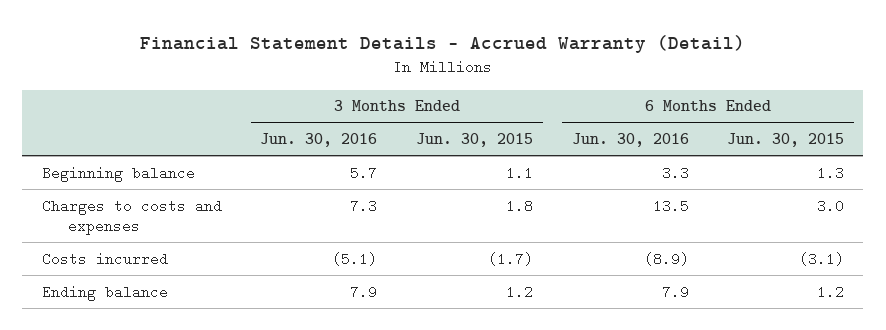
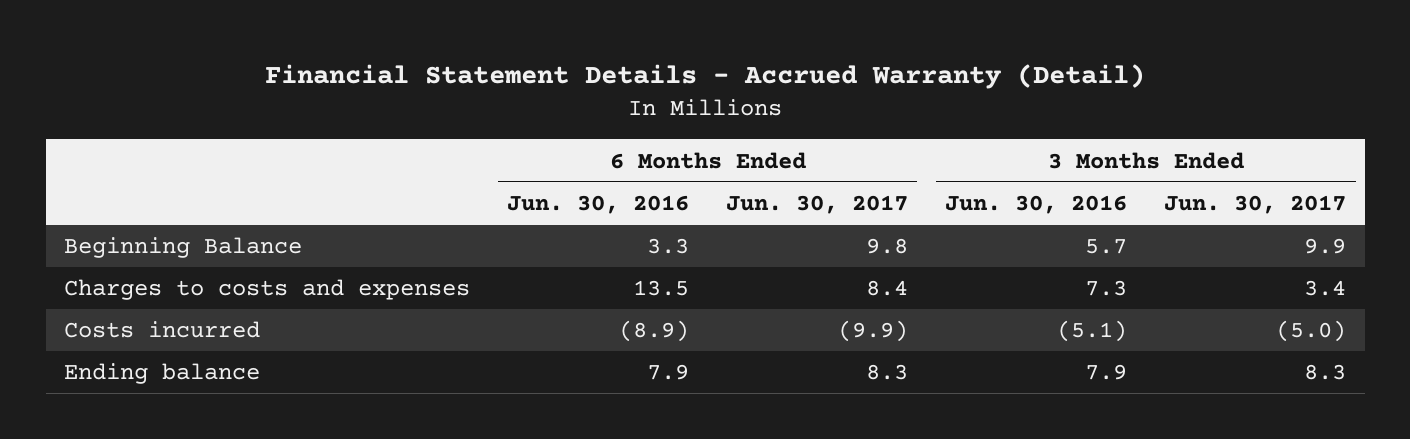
- | 3 Months Ended Jun. 30, 2016 | 3 Months Ended Jun. 30, 2015 | 6 Months Ended Jun. 30, 2016 | 6 Months Ended Jun. 30, 2015
+ | 6 Months Ended Jun. 30, 2016 | 6 Months Ended Jun. 30, 2017 | 3 Months Ended Jun. 30, 2016 | 3 Months Ended Jun. 30, 2017
- Beginning balance | 5.7 | 1.1 | 3.3 | 1.3
+ Beginning Balance | 3.3 | 9.8 | 5.7 | 9.9

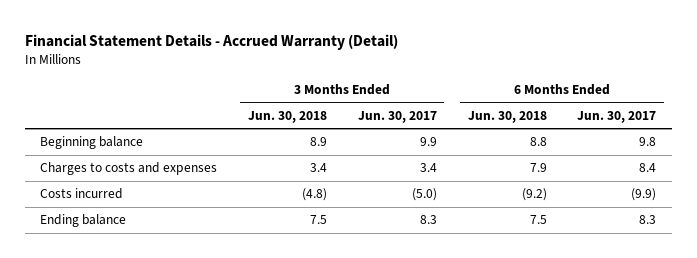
- | 6 Months Ended Jun. 30, 2016 | 6 Months Ended Jun. 30, 2017 | 3 Months Ended Jun. 30, 2016 | 3 Months Ended Jun. 30, 2017
+ | 3 Months Ended Jun. 30, 2018 | 3 Months Ended Jun. 30, 2017 | 6 Months Ended Jun. 30, 2018 | 6 Months Ended Jun. 30, 2017
- Beginning Balance | 3.3 | 9.8 | 5.7 | 9.9
+ Beginning balance | 8.9 | 9.9 | 8.8 | 9.8

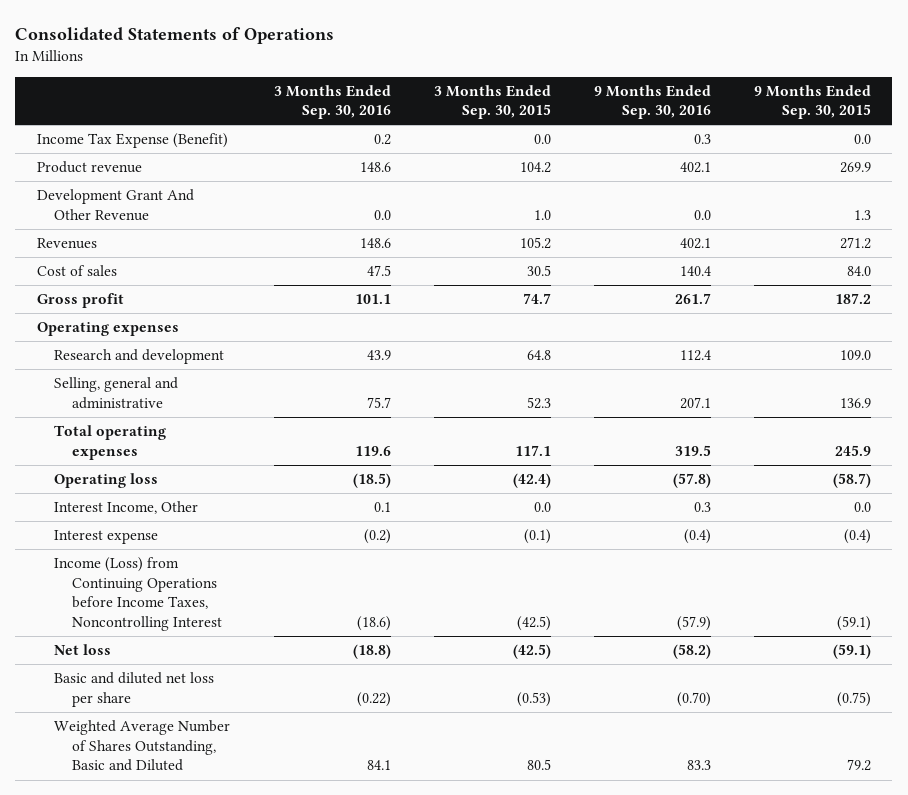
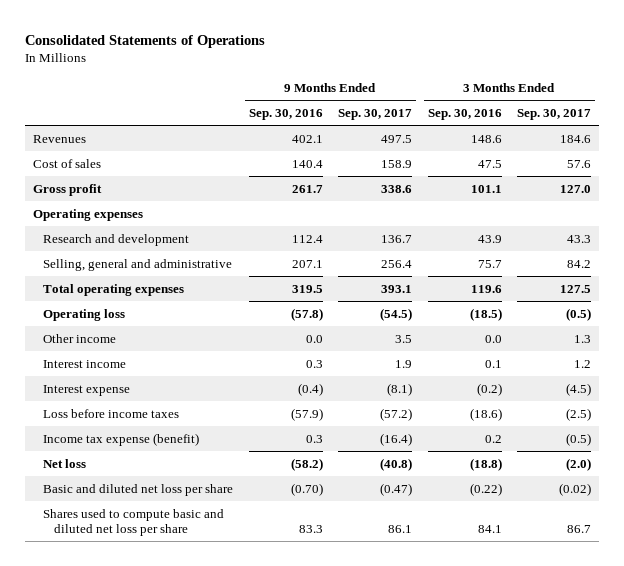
- | 3 Months Ended Sep. 30, 2016 | 3 Months Ended Sep. 30, 2015 | 9 Months Ended Sep. 30, 2016 | 9 Months Ended Sep. 30, 2015
+ | 9 Months Ended Sep. 30, 2016 | 9 Months Ended Sep. 30, 2017 | 3 Months Ended Sep. 30, 2016 | 3 Months Ended Sep. 30, 2017
- Income Tax Expense (Benefit) | 0.2 | 0.0 | 0.3 | 0.0
- Product revenue | 148.6 | 104.2 | 402.1 | 269.9
- Development Grant And Other Revenue | 0.0 | 1.0 | 0.0 | 1.3
- Interest Income, Other | 0.1 | 0.0 | 0.3 | 0.0
+ Other income | 0.0 | 3.5 | 0.0 | 1.3
+ Interest income | 0.3 | 1.9 | 0.1 | 1.2
- Income (Loss) from Continuing Operations before Income Taxes, Noncontrolling Interest | (18.6) | (42.5) | (57.9) | (59.1)
+ Loss before income taxes | (57.9) | (57.2) | (18.6) | (2.5)
+ Income tax expense (benefit) | 0.3 | (16.4) | 0.2 | (0.5)
- Weighted Average Number of Shares Outstanding, Basic and Diluted | 84.1 | 80.5 | 83.3 | 79.2
+ Shares used to compute basic and diluted net loss per share | 83.3 | 86.1 | 84.1 | 86.7

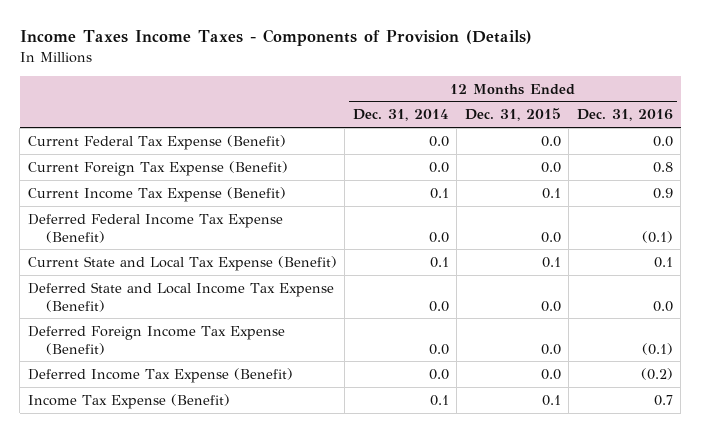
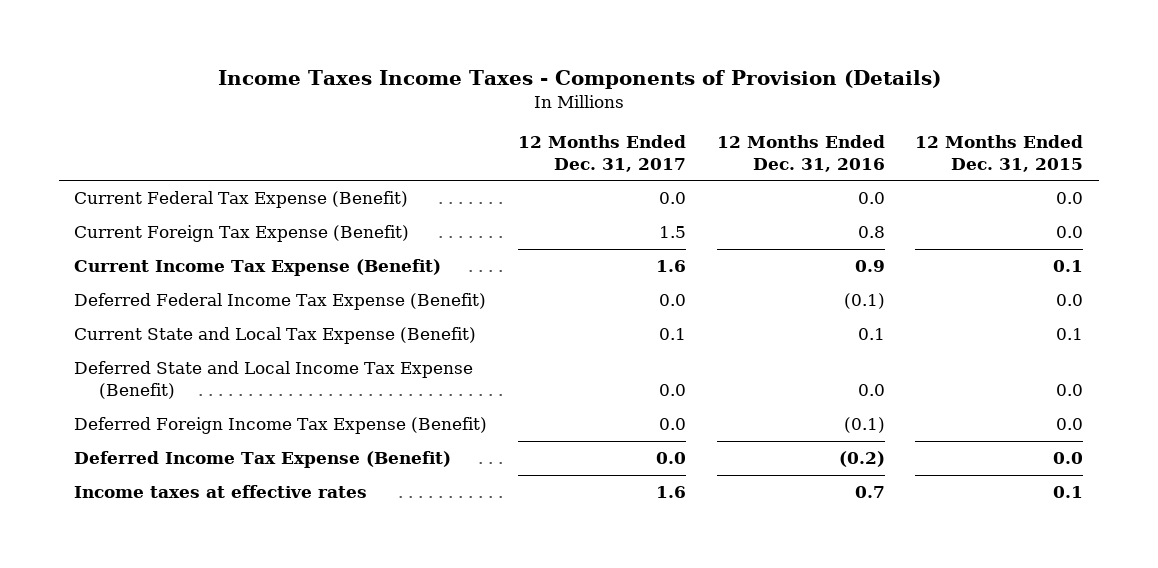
- | 12 Months Ended Dec. 31, 2014 | 12 Months Ended Dec. 31, 2015 | 12 Months Ended Dec. 31, 2016
+ | 12 Months Ended Dec. 31, 2017 | 12 Months Ended Dec. 31, 2016 | 12 Months Ended Dec. 31, 2015
- Income Tax Expense (Benefit) | 0.1 | 0.1 | 0.7
+ Income taxes at effective rates | 1.6 | 0.7 | 0.1

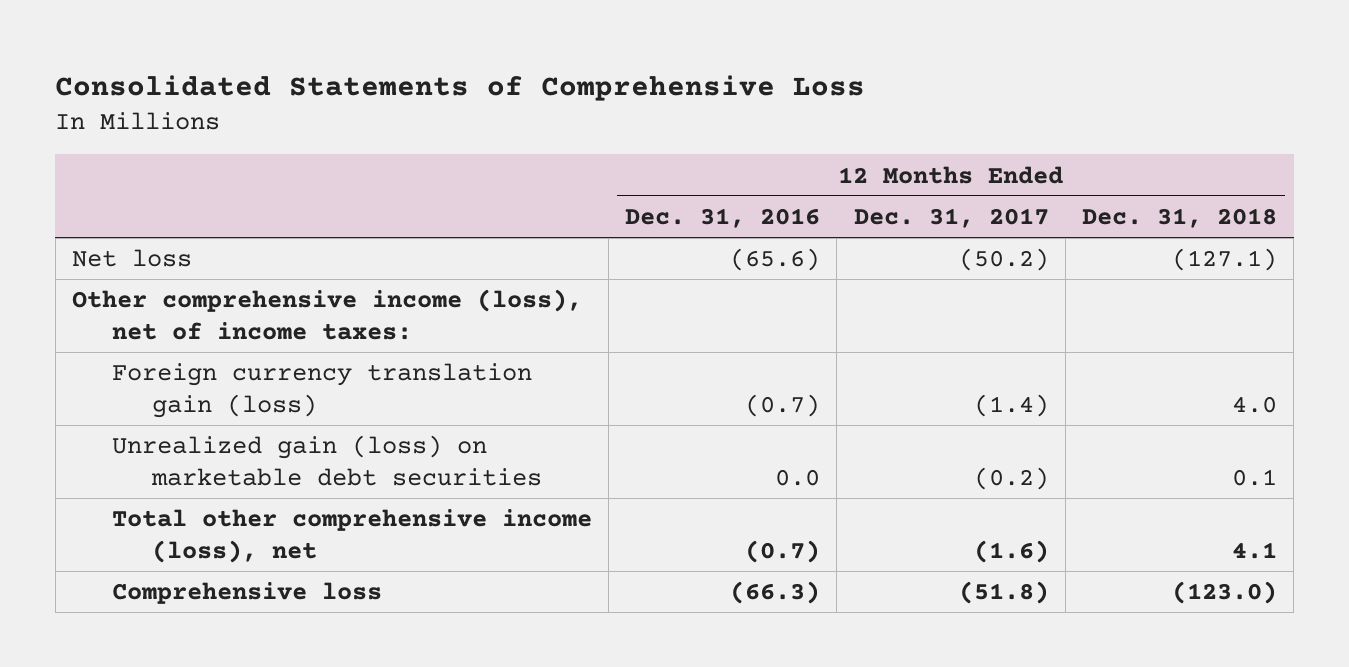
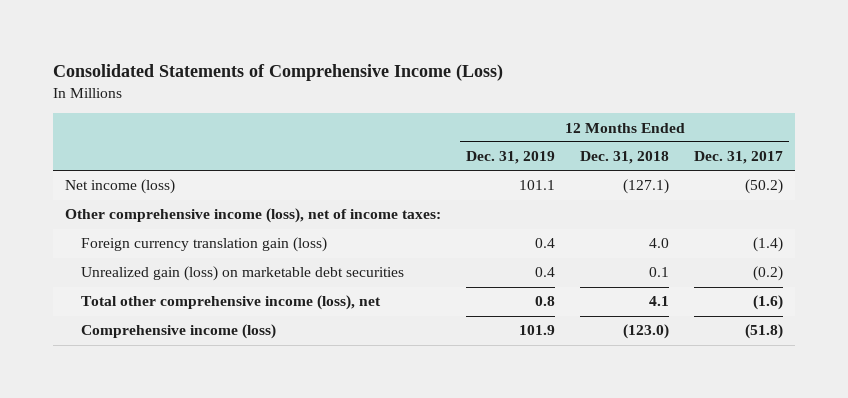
- Consolidated Statements of Comprehensive Loss
+ Consolidated Statements of Comprehensive Income (Loss)
- | 12 Months Ended Dec. 31, 2016 | 12 Months Ended Dec. 31, 2017 | 12 Months Ended Dec. 31, 2018
+ | 12 Months Ended Dec. 31, 2019 | 12 Months Ended Dec. 31, 2018 | 12 Months Ended Dec. 31, 2017
- Net loss | (65.6) | (50.2) | (127.1)
+ Net income (loss) | 101.1 | (127.1) | (50.2)
- Comprehensive loss | (66.3) | (51.8) | (123.0)
+ Comprehensive income (loss) | 101.9 | (123.0) | (51.8)

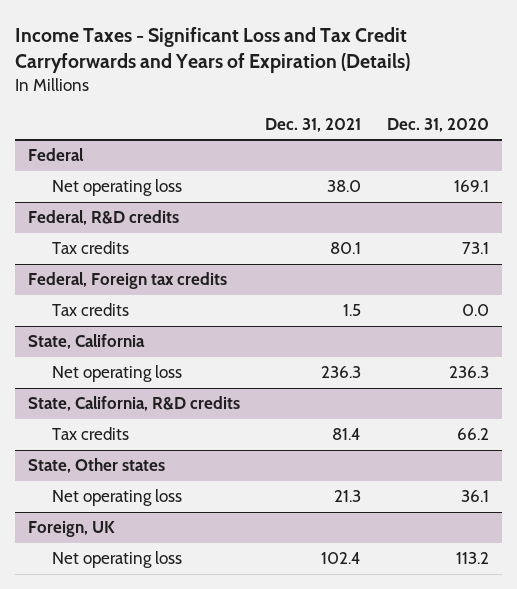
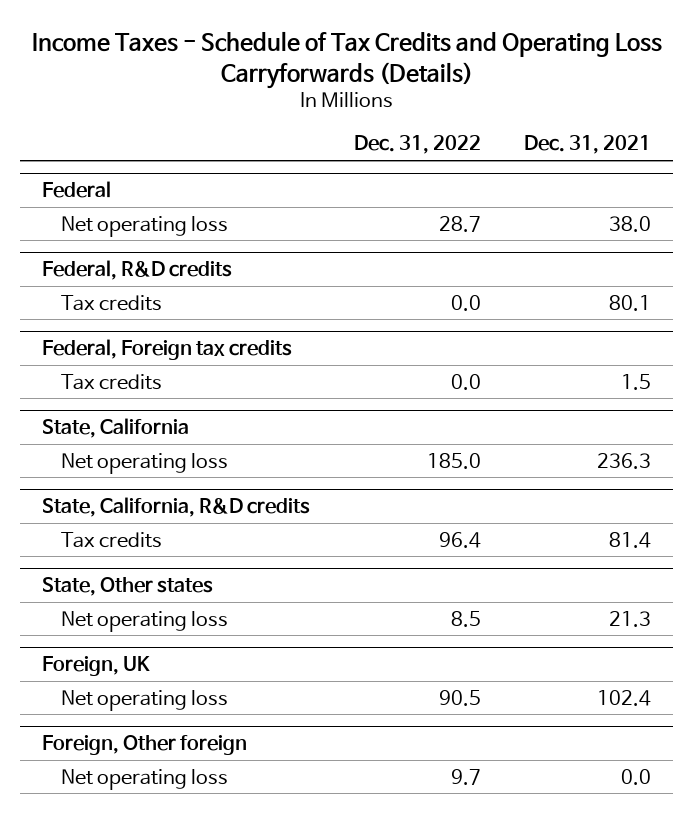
- Income Taxes - Significant Loss and Tax Credit Carryforwards and Years of Expiration (Details)
+ Income Taxes - Schedule of Tax Credits and Operating Loss Carryforwards (Details)
- | Dec. 31, 2021 | Dec. 31, 2020
+ | Dec. 31, 2022 | Dec. 31, 2021
+ Foreign, Other foreign
+ Net operating loss | 9.7 | 0.0

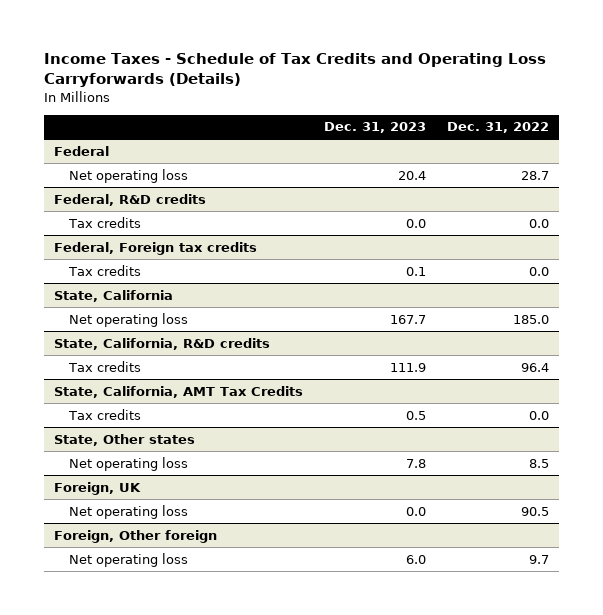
- | Dec. 31, 2022 | Dec. 31, 2021
+ | Dec. 31, 2023 | Dec. 31, 2022
+ State, California, AMT Tax Credits
+ Tax credits | 0.5 | 0.0

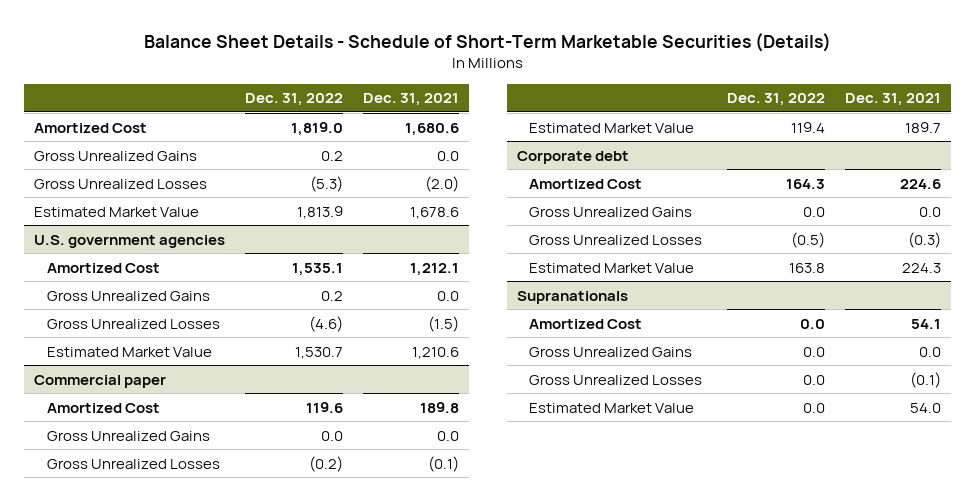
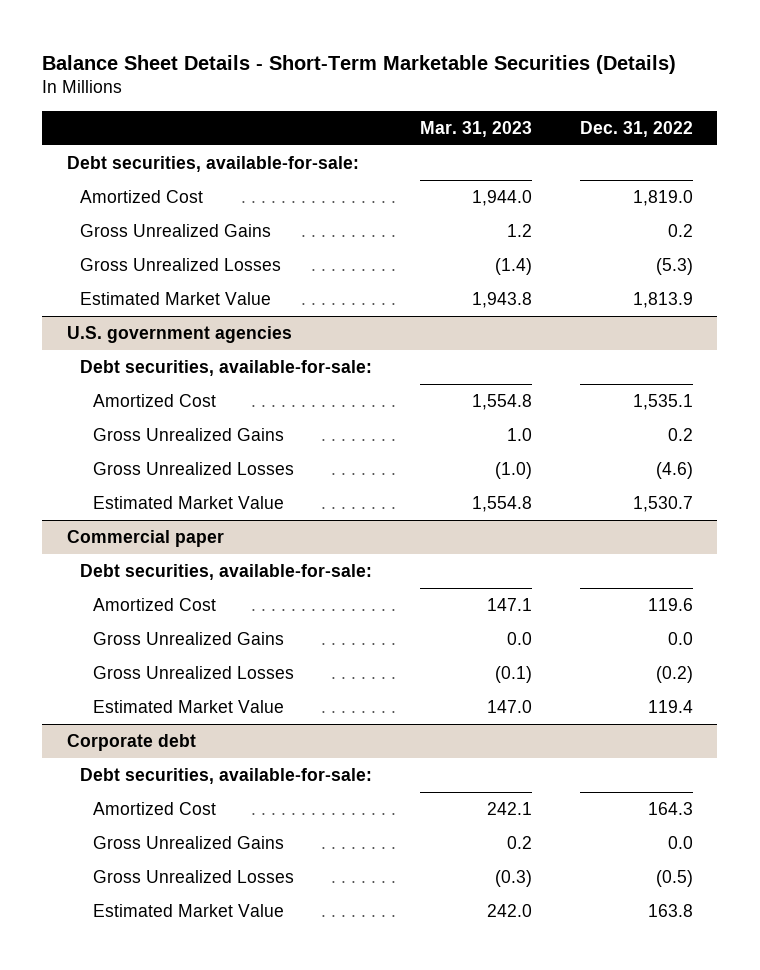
- Balance Sheet Details - Schedule of Short-Term Marketable Securities (Details)
+ Balance Sheet Details - Short-Term Marketable Securities (Details)
- | Dec. 31, 2022 | Dec. 31, 2021
+ | Mar. 31, 2023 | Dec. 31, 2022
+ Debt securities, available-for-sale:
@ U.S. government agencies
+ Debt securities, available-for-sale:
@ Commercial paper
+ Debt securities, available-for-sale:
@ Corporate debt
+ Debt securities, available-for-sale:
- Supranationals
- Amortized Cost | 0.0 | 54.1
- Gross Unrealized Gains | 0.0 | 0.0
- Gross Unrealized Losses | 0.0 | (0.1)
- Estimated Market Value | 0.0 | 54.0

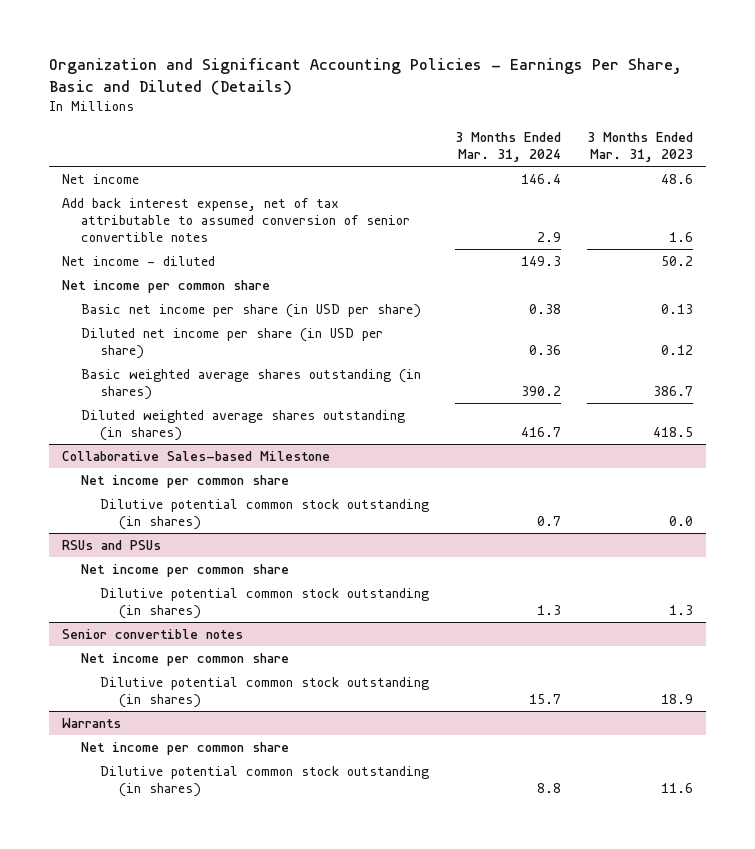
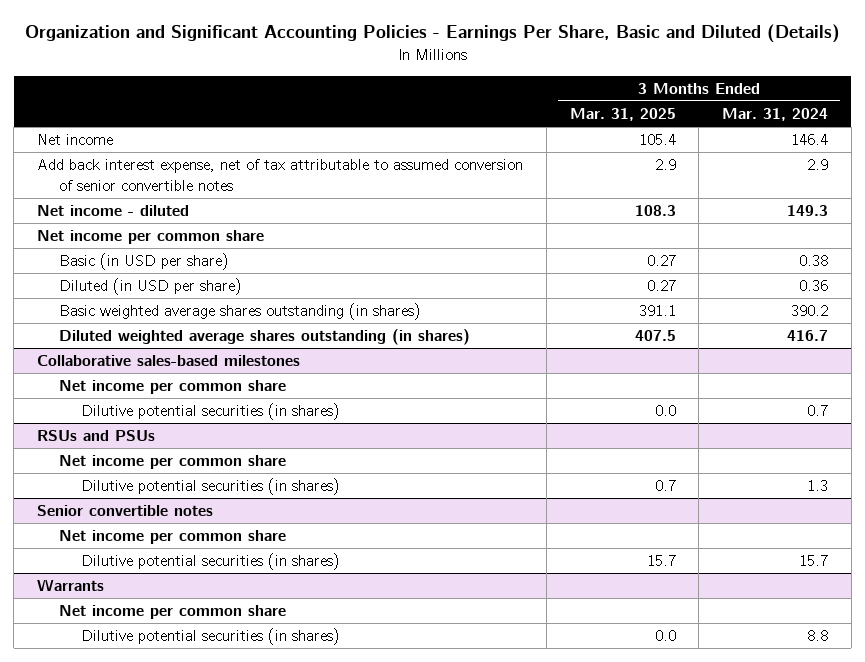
- | 3 Months Ended Mar. 31, 2024 | 3 Months Ended Mar. 31, 2023
+ | 3 Months Ended Mar. 31, 2025 | 3 Months Ended Mar. 31, 2024
- Basic net income per share (in USD per share) | 0.38 | 0.13
- Diluted net income per share (in USD per share) | 0.36 | 0.12
+ Basic (in USD per share) | 0.27 | 0.38
+ Diluted (in USD per share) | 0.27 | 0.36
- Collaborative Sales-based Milestone
+ Collaborative sales-based milestones
- Dilutive potential common stock outstanding (in shares) | 0.7 | 0.0
+ Dilutive potential securities (in shares) | 0.0 | 0.7
@ RSUs and PSUs
- Dilutive potential common stock outstanding (in shares) | 1.3 | 1.3
+ Dilutive potential securities (in shares) | 0.7 | 1.3
@ Senior convertible notes
- Dilutive potential common stock outstanding (in shares) | 15.7 | 18.9
+ Dilutive potential securities (in shares) | 15.7 | 15.7
@ Warrants
- Dilutive potential common stock outstanding (in shares) | 8.8 | 11.6
+ Dilutive potential securities (in shares) | 0.0 | 8.8

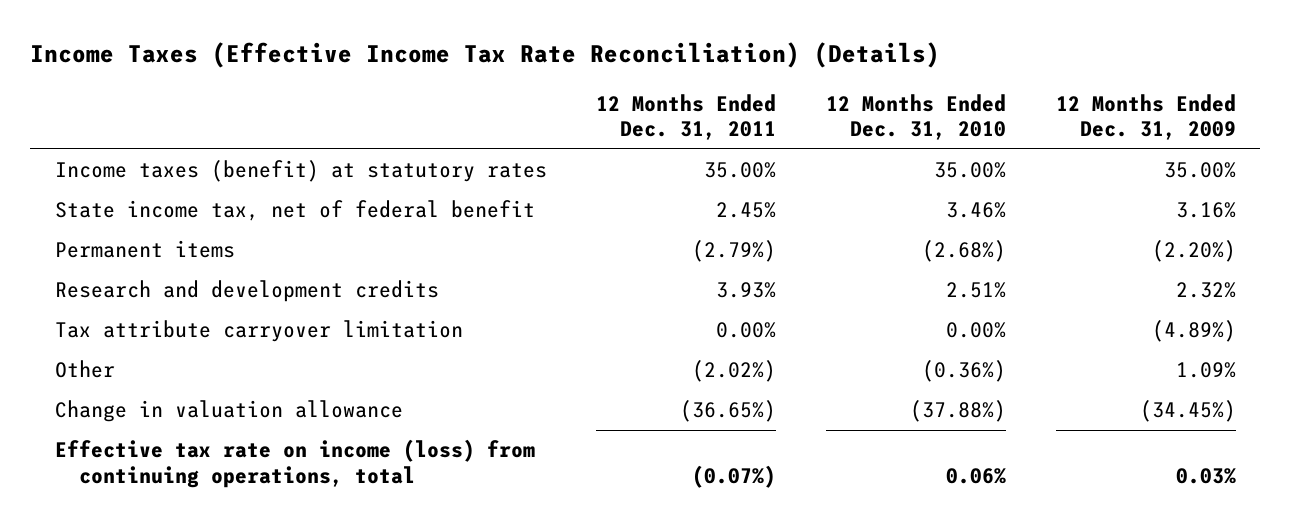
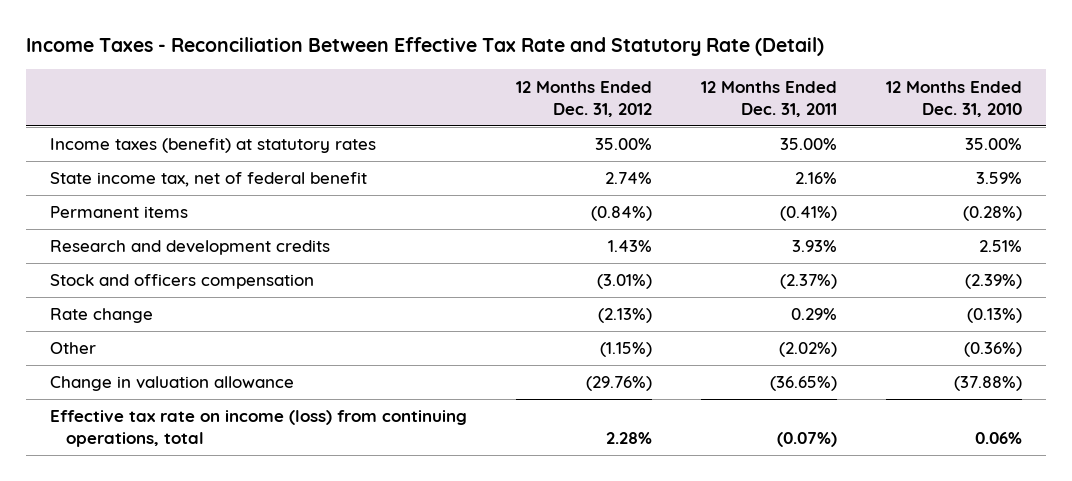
- Income Taxes (Effective Income Tax Rate Reconciliation) (Details)
+ Income Taxes - Reconciliation Between Effective Tax Rate and Statutory Rate (Detail)
- | 12 Months Ended Dec. 31, 2011 | 12 Months Ended Dec. 31, 2010 | 12 Months Ended Dec. 31, 2009
+ | 12 Months Ended Dec. 31, 2012 | 12 Months Ended Dec. 31, 2011 | 12 Months Ended Dec. 31, 2010
- State income tax, net of federal benefit | 2.45% | 3.46% | 3.16%
- Permanent items | (2.79%) | (2.68%) | (2.20%)
+ State income tax, net of federal benefit | 2.74% | 2.16% | 3.59%
+ Permanent items | (0.84%) | (0.41%) | (0.28%)
- Tax attribute carryover limitation | 0.00% | 0.00% | (4.89%)
+ Stock and officers compensation | (3.01%) | (2.37%) | (2.39%)
+ Rate change | (2.13%) | 0.29% | (0.13%)

